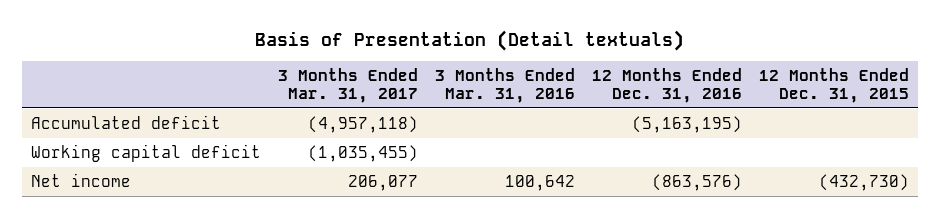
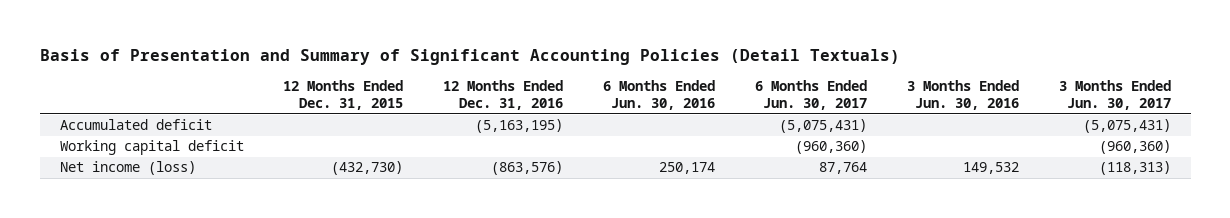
- Basis of Presentation (Detail textuals)
+ Basis of Presentation and Summary of Significant Accounting Policies (Detail Textuals)
- | 3 Months Ended Mar. 31, 2017 | 3 Months Ended Mar. 31, 2016 | 12 Months Ended Dec. 31, 2016 | 12 Months Ended Dec. 31, 2015
+ | 12 Months Ended Dec. 31, 2015 | 12 Months Ended Dec. 31, 2016 | 6 Months Ended Jun. 30, 2016 | 6 Months Ended Jun. 30, 2017 | 3 Months Ended Jun. 30, 2016 | 3 Months Ended Jun. 30, 2017
- Net income | 206,077 | 100,642 | (863,576) | (432,730)
+ Net income (loss) | (432,730) | (863,576) | 250,174 | 87,764 | 149,532 | (118,313)

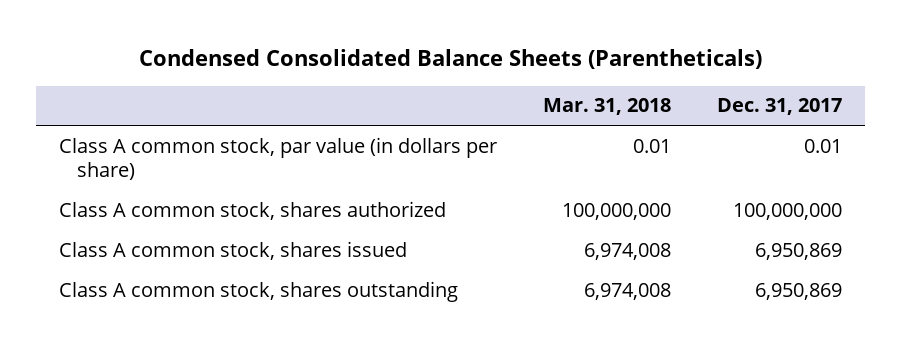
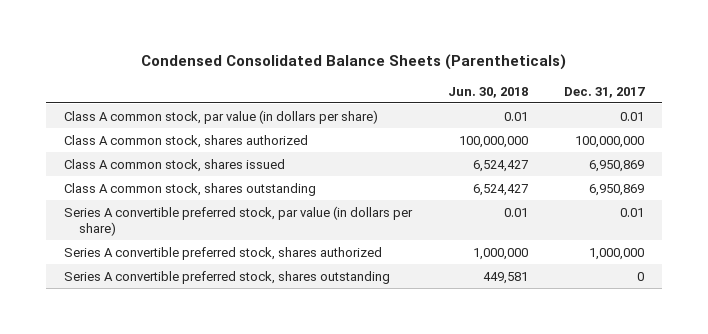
- | Mar. 31, 2018 | Dec. 31, 2017
+ | Jun. 30, 2018 | Dec. 31, 2017
+ Series A convertible preferred stock, par value (in dollars per share) | 0.01 | 0.01
+ Series A convertible preferred stock, shares authorized | 1,000,000 | 1,000,000
+ Series A convertible preferred stock, shares outstanding | 449,581 | 0

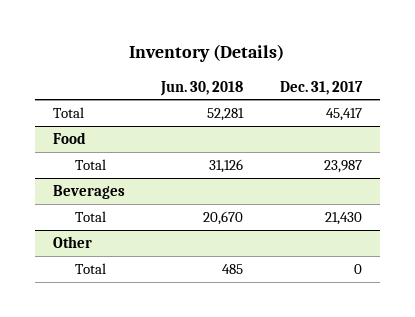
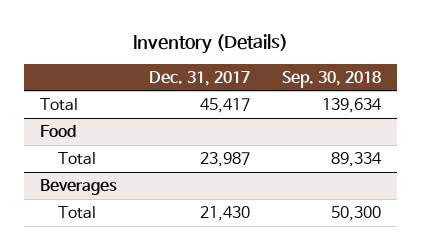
- | Jun. 30, 2018 | Dec. 31, 2017
+ | Dec. 31, 2017 | Sep. 30, 2018
- Other
- Total | 485 | 0

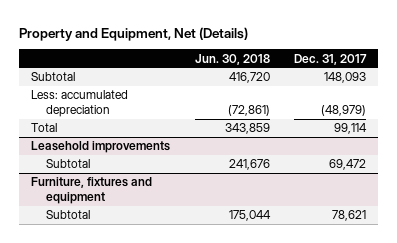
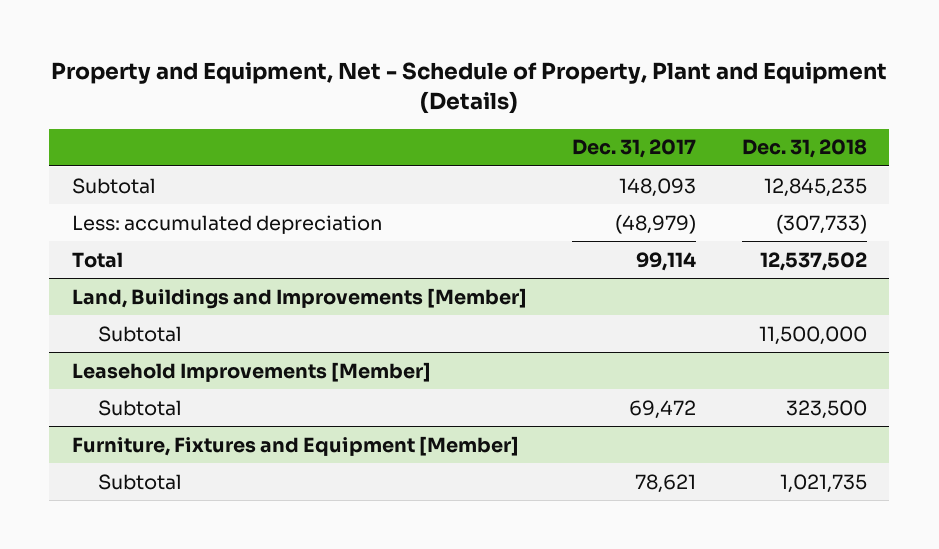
- Property and Equipment, Net (Details)
+ Property and Equipment, Net - Schedule of Property, Plant and Equipment (Details)
- | Jun. 30, 2018 | Dec. 31, 2017
+ | Dec. 31, 2017 | Dec. 31, 2018
- Leasehold improvements
+ Land, Buildings and Improvements [Member]
+ Subtotal | | 11,500,000
+ Leasehold Improvements [Member]
- Furniture, fixtures and equipment
+ Furniture, Fixtures and Equipment [Member]

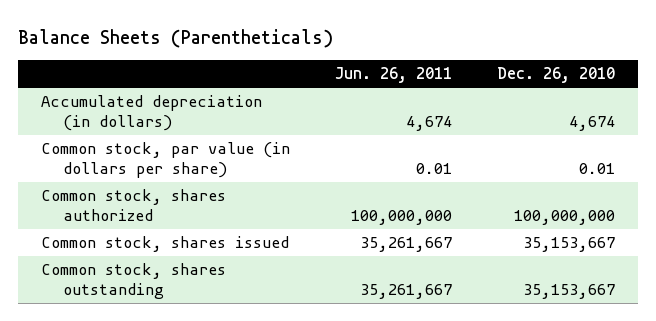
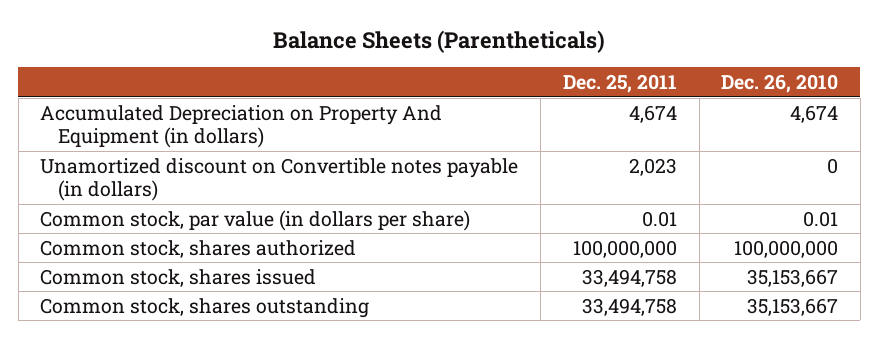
- | Jun. 26, 2011 | Dec. 26, 2010
+ | Dec. 25, 2011 | Dec. 26, 2010
- Accumulated depreciation (in dollars) | 4,674 | 4,674
+ Accumulated Depreciation on Property And Equipment (in dollars) | 4,674 | 4,674
+ Unamortized discount on Convertible notes payable (in dollars) | 2,023 | 0

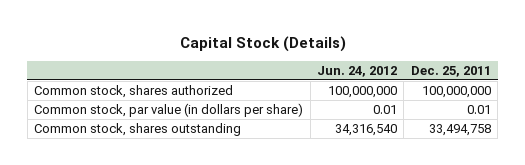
- Balance Sheets (Parentheticals)
+ Capital Stock (Details)
- | Dec. 25, 2011 | Dec. 26, 2010
+ | Jun. 24, 2012 | Dec. 25, 2011
- Accumulated Depreciation on Property And Equipment (in dollars) | 4,674 | 4,674
- Unamortized discount on Convertible notes payable (in dollars) | 2,023 | 0
- Common stock, shares issued | 33,494,758 | 35,153,667
moved down: Common stock, par value (in dollars per share) | 0.01 | 0.01

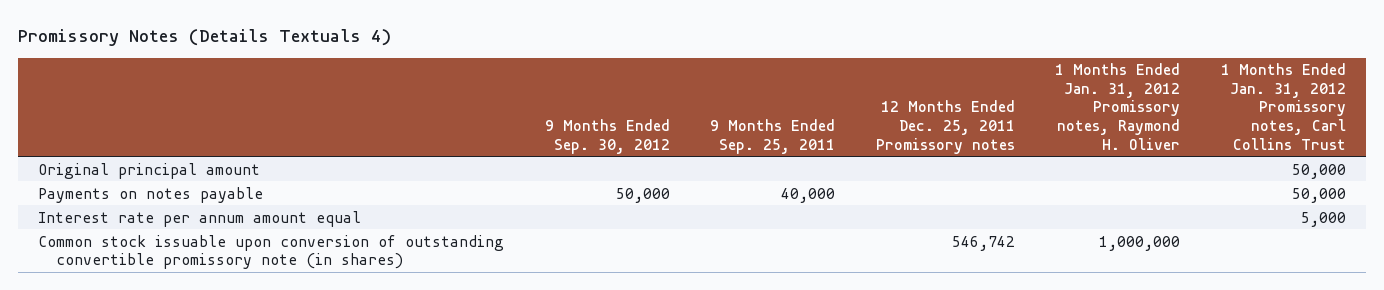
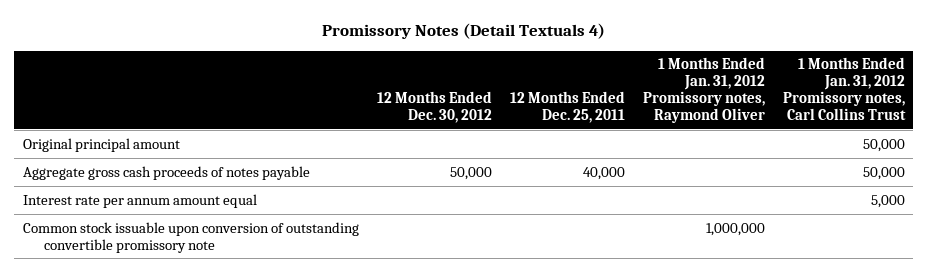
- Promissory Notes (Details Textuals 4)
+ Promissory Notes (Detail Textuals 4)
- | 9 Months Ended Sep. 30, 2012 | 9 Months Ended Sep. 25, 2011 | 12 Months Ended Dec. 25, 2011 Promissory notes | 1 Months Ended Jan. 31, 2012 Promissory notes, Raymond H. Oliver | 1 Months Ended Jan. 31, 2012 Promissory notes, Carl Collins Trust
+ | 12 Months Ended Dec. 30, 2012 | 12 Months Ended Dec. 25, 2011 | 1 Months Ended Jan. 31, 2012 Promissory notes, Raymond Oliver | 1 Months Ended Jan. 31, 2012 Promissory notes, Carl Collins Trust
- Payments on notes payable | 50,000 | 40,000 | | | 50,000
+ Aggregate gross cash proceeds of notes payable | 50,000 | 40,000 | | 50,000
- Common stock issuable upon conversion of outstanding convertible promissory note (in shares) | | | 546,742 | 1,000,000 |
+ Common stock issuable upon conversion of outstanding convertible promissory note | | | 1,000,000 |

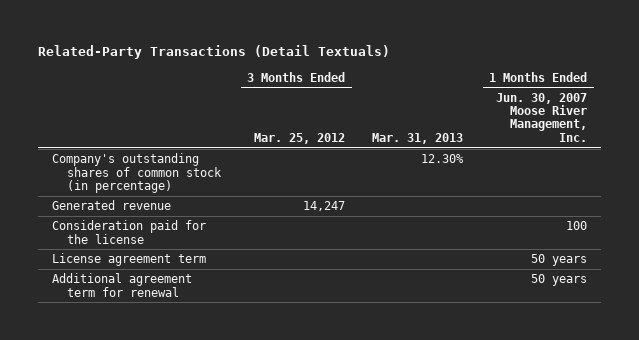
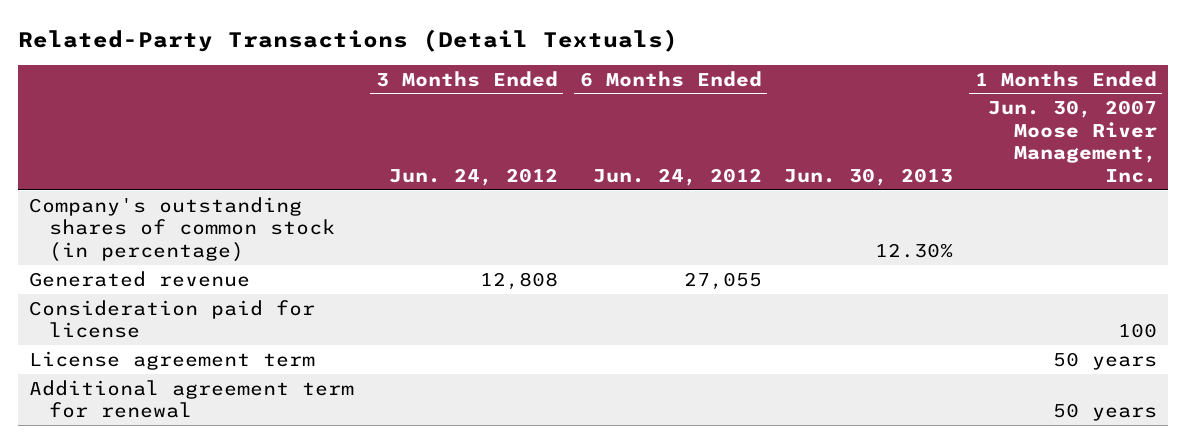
- | 3 Months Ended Mar. 25, 2012 | Mar. 31, 2013 | 1 Months Ended Jun. 30, 2007 Moose River Management, Inc.
+ | 3 Months Ended Jun. 24, 2012 | 6 Months Ended Jun. 24, 2012 | Jun. 30, 2013 | 1 Months Ended Jun. 30, 2007 Moose River Management, Inc.
- Consideration paid for the license | | | 100
+ Consideration paid for license | | | | 100

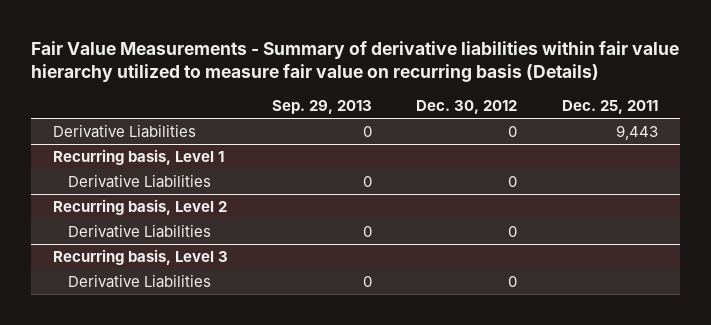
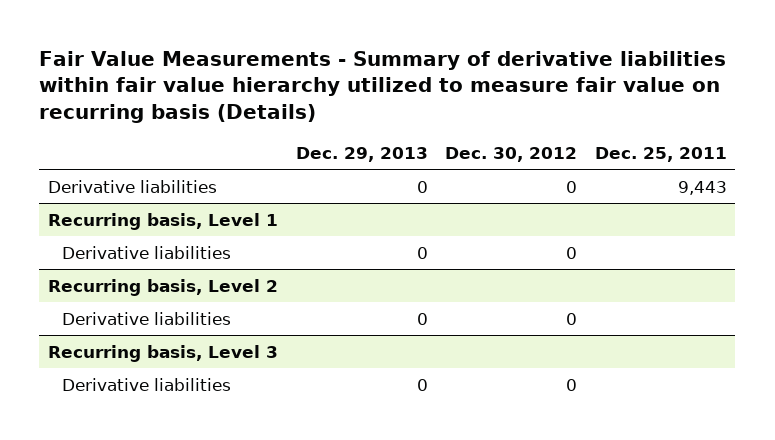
- | Sep. 29, 2013 | Dec. 30, 2012 | Dec. 25, 2011
+ | Dec. 29, 2013 | Dec. 30, 2012 | Dec. 25, 2011
- Derivative Liabilities | 0 | 0 | 9,443
+ Derivative liabilities | 0 | 0 | 9,443
@ Recurring basis, Level 1
- Derivative Liabilities | 0 | 0 |
+ Derivative liabilities | 0 | 0 |
@ Recurring basis, Level 2
- Derivative Liabilities | 0 | 0 |
+ Derivative liabilities | 0 | 0 |
@ Recurring basis, Level 3
- Derivative Liabilities | 0 | 0 |
+ Derivative liabilities | 0 | 0 |

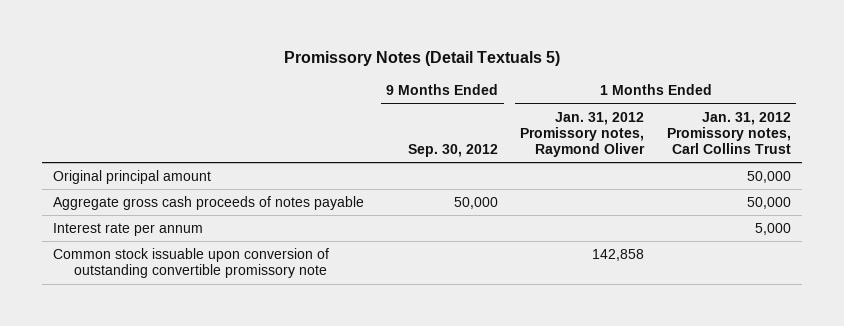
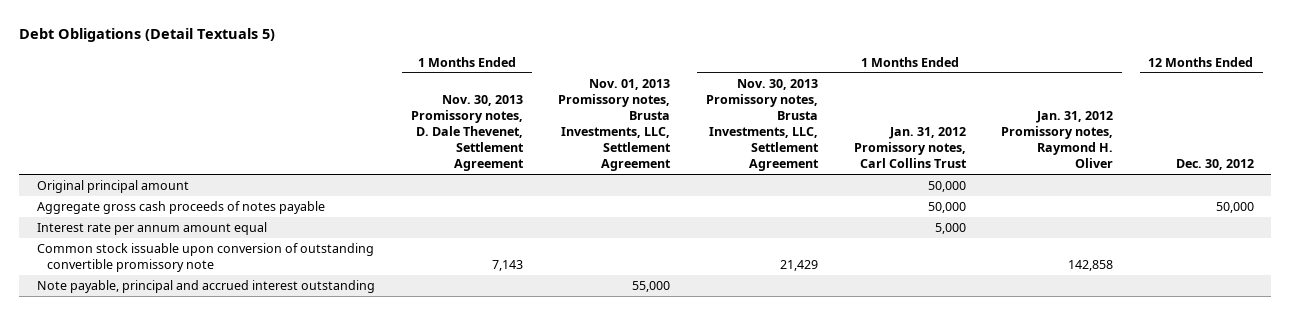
- Promissory Notes (Detail Textuals 5)
+ Debt Obligations (Detail Textuals 5)
- | 9 Months Ended Sep. 30, 2012 | 1 Months Ended Jan. 31, 2012 Promissory notes, Raymond Oliver | 1 Months Ended Jan. 31, 2012 Promissory notes, Carl Collins Trust
+ | 1 Months Ended Nov. 30, 2013 Promissory notes, D. Dale Thevenet, Settlement Agreement | Nov. 01, 2013 Promissory notes, Brusta Investments, LLC, Settlement Agreement | 1 Months Ended Nov. 30, 2013 Promissory notes, Brusta Investments, LLC, Settlement Agreement | 1 Months Ended Jan. 31, 2012 Promissory notes, Carl Collins Trust | 1 Months Ended Jan. 31, 2012 Promissory notes, Raymond H. Oliver | 12 Months Ended Dec. 30, 2012
- Interest rate per annum | | | 5,000
+ Interest rate per annum amount equal | | | | 5,000 | |
+ Note payable, principal and accrued interest outstanding | | 55,000 | | | |

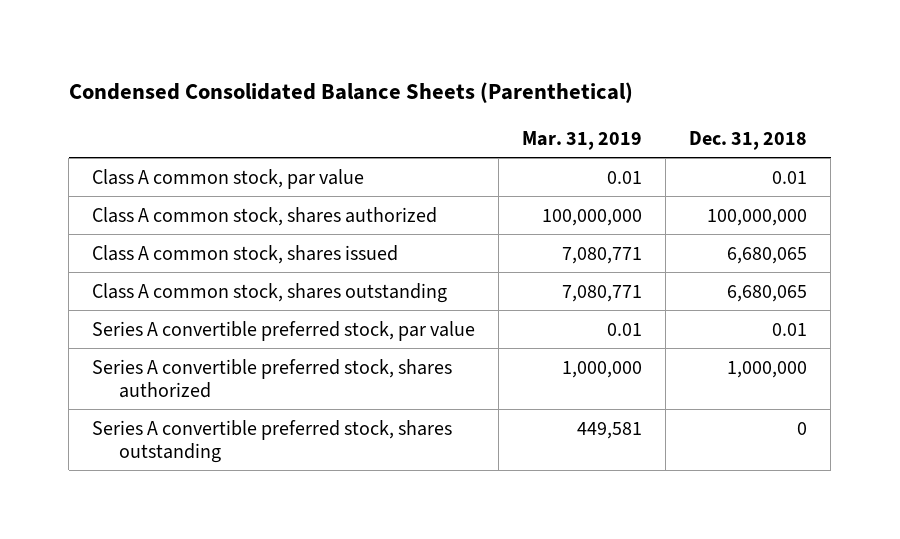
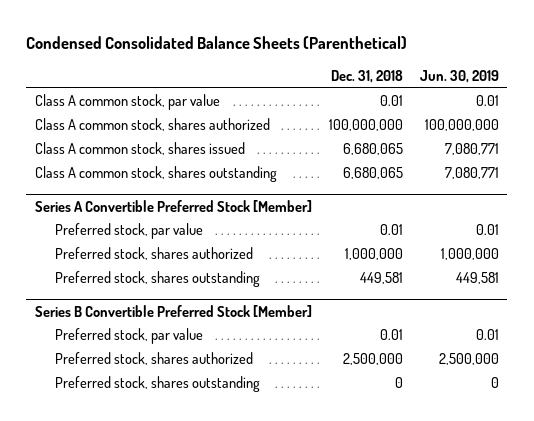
- | Mar. 31, 2019 | Dec. 31, 2018
+ | Dec. 31, 2018 | Jun. 30, 2019
- Series A convertible preferred stock, par value | 0.01 | 0.01
- Series A convertible preferred stock, shares authorized | 1,000,000 | 1,000,000
- Series A convertible preferred stock, shares outstanding | 449,581 | 0
+ Series A Convertible Preferred Stock [Member]
+ Preferred stock, par value | 0.01 | 0.01
+ Preferred stock, shares authorized | 1,000,000 | 1,000,000
+ Preferred stock, shares outstanding | 449,581 | 449,581
+ Series B Convertible Preferred Stock [Member]
+ Preferred stock, par value | 0.01 | 0.01
+ Preferred stock, shares authorized | 2,500,000 | 2,500,000
+ Preferred stock, shares outstanding | 0 | 0

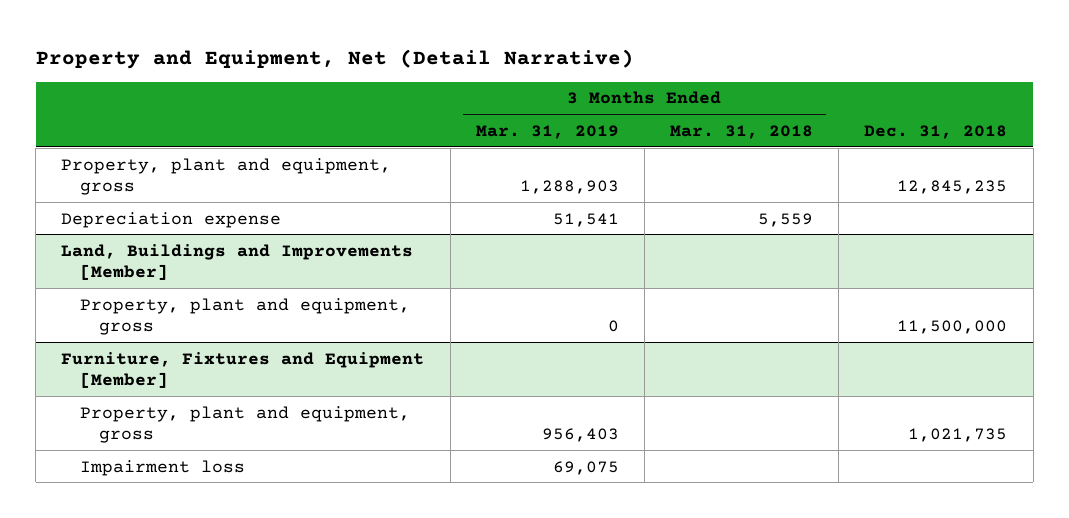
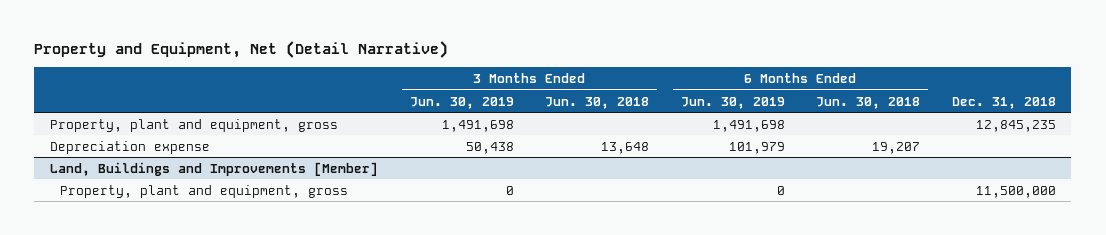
- | 3 Months Ended Mar. 31, 2019 | 3 Months Ended Mar. 31, 2018 | Dec. 31, 2018
+ | 3 Months Ended Jun. 30, 2019 | 3 Months Ended Jun. 30, 2018 | 6 Months Ended Jun. 30, 2019 | 6 Months Ended Jun. 30, 2018 | Dec. 31, 2018
- Furniture, Fixtures and Equipment [Member]
- Property, plant and equipment, gross | 956,403 | | 1,021,735
- Impairment loss | 69,075 | |

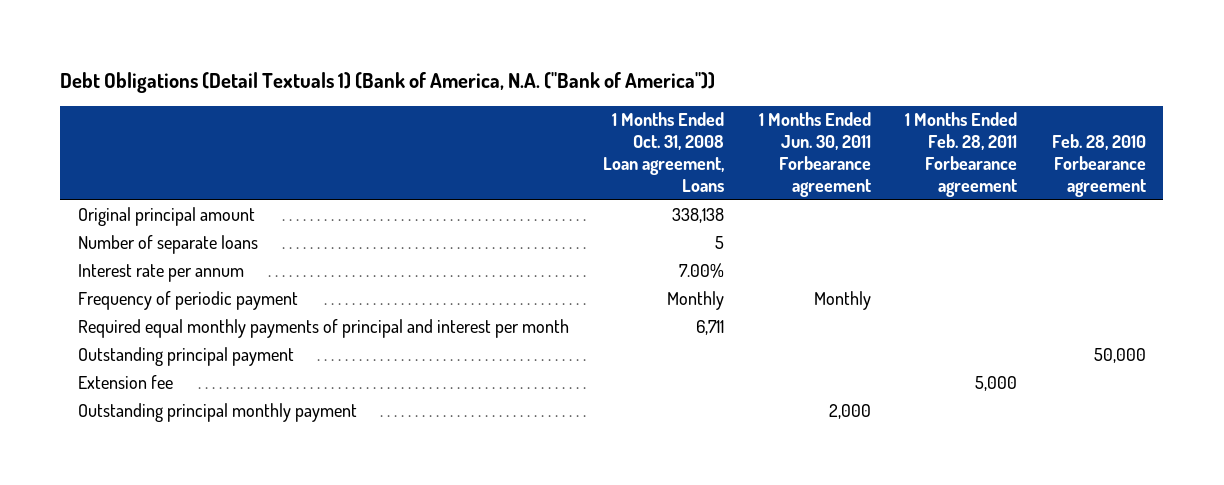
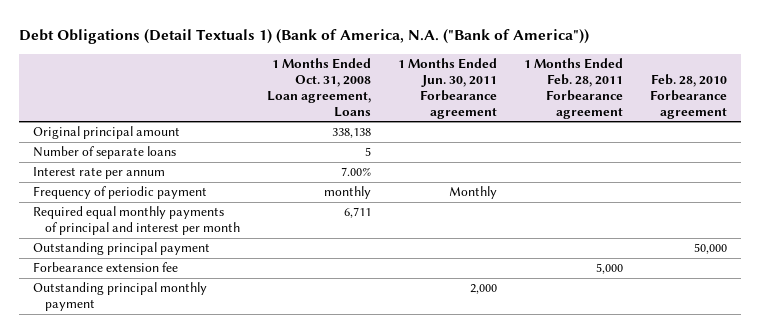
- Frequency of periodic payment | Monthly | Monthly | |
+ Frequency of periodic payment | monthly | Monthly | |
- Extension fee | | | 5,000 |
+ Forbearance extension fee | | | 5,000 |

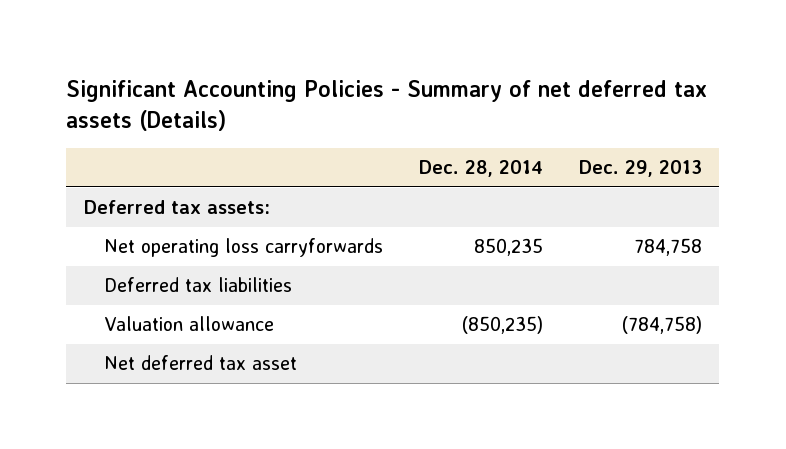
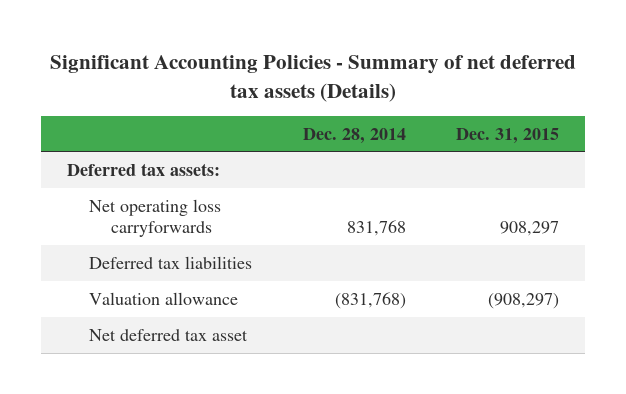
- | Dec. 28, 2014 | Dec. 29, 2013
+ | Dec. 28, 2014 | Dec. 31, 2015
- Net operating loss carryforwards | 850,235 | 784,758
+ Net operating loss carryforwards | 831,768 | 908,297
- Valuation allowance | (850,235) | (784,758)
+ Valuation allowance | (831,768) | (908,297)

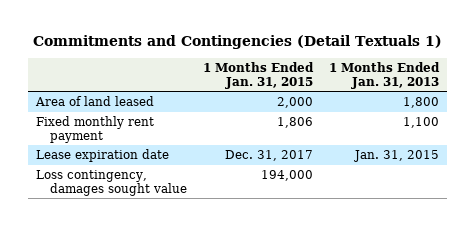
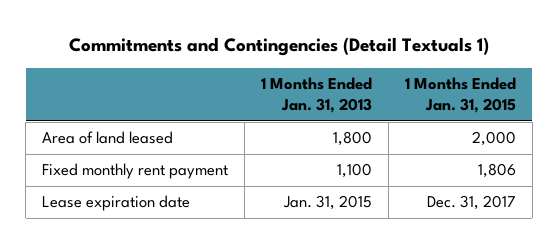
- | 1 Months Ended Jan. 31, 2015 | 1 Months Ended Jan. 31, 2013
+ | 1 Months Ended Jan. 31, 2013 | 1 Months Ended Jan. 31, 2015
- Loss contingency, damages sought value | 194,000 |

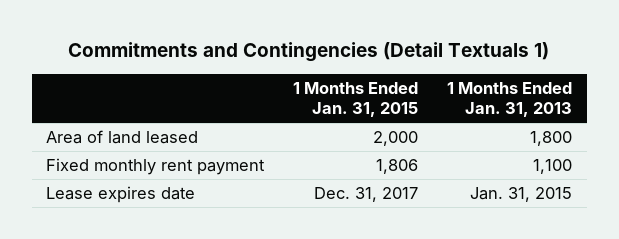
- | 1 Months Ended Jan. 31, 2013 | 1 Months Ended Jan. 31, 2015
+ | 1 Months Ended Jan. 31, 2015 | 1 Months Ended Jan. 31, 2013
- Lease expiration date | Jan. 31, 2015 | Dec. 31, 2017
+ Lease expires date | Dec. 31, 2017 | Jan. 31, 2015

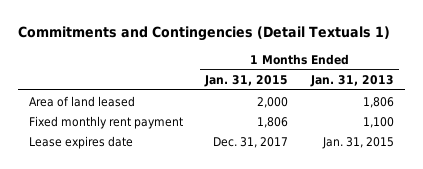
- Area of land leased | 2,000 | 1,800
+ Area of land leased | 2,000 | 1,806

